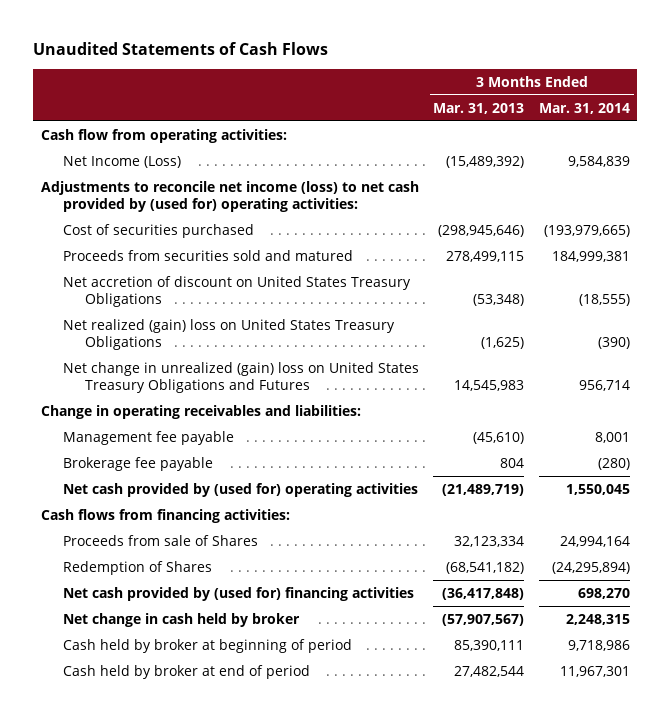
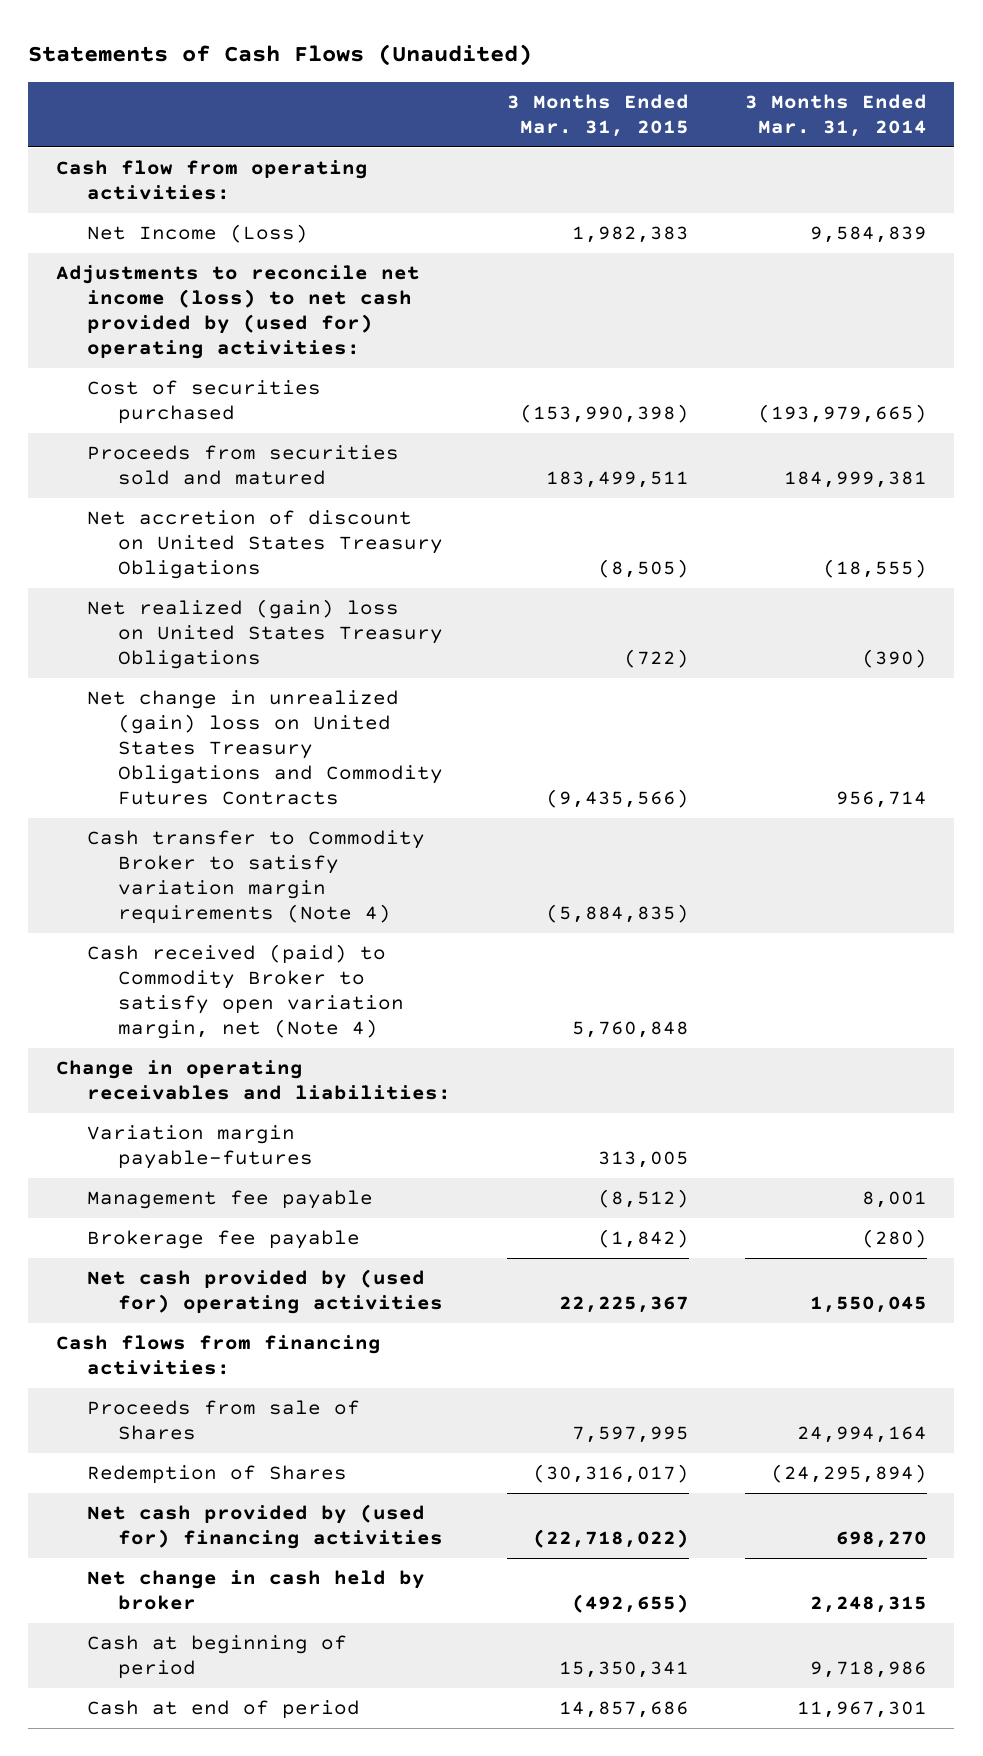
- Unaudited Statements of Cash Flows
+ Statements of Cash Flows (Unaudited)
- | 3 Months Ended Mar. 31, 2013 | 3 Months Ended Mar. 31, 2014
+ | 3 Months Ended Mar. 31, 2015 | 3 Months Ended Mar. 31, 2014
- Net change in unrealized (gain) loss on United States Treasury Obligations and Futures | 14,545,983 | 956,714
+ Net change in unrealized (gain) loss on United States Treasury Obligations and Commodity Futures Contracts | (9,435,566) | 956,714
+ Cash transfer to Commodity Broker to satisfy variation margin requirements (Note 4) | (5,884,835) |
+ Cash received (paid) to Commodity Broker to satisfy open variation margin, net (Note 4) | 5,760,848 |
+ Variation margin payable-futures | 313,005 |
- Cash held by broker at beginning of period | 85,390,111 | 9,718,986
- Cash held by broker at end of period | 27,482,544 | 11,967,301
+ Cash at beginning of period | 15,350,341 | 9,718,986
+ Cash at end of period | 14,857,686 | 11,967,301

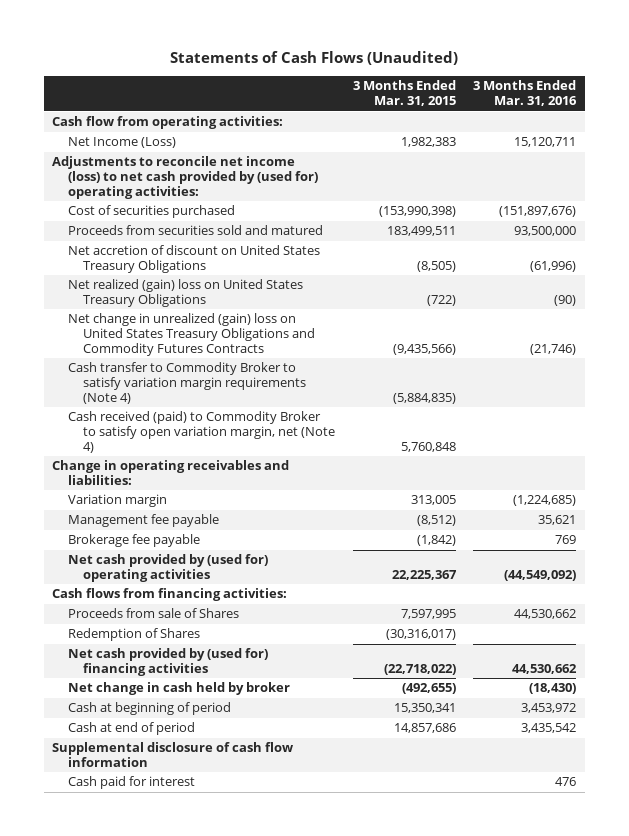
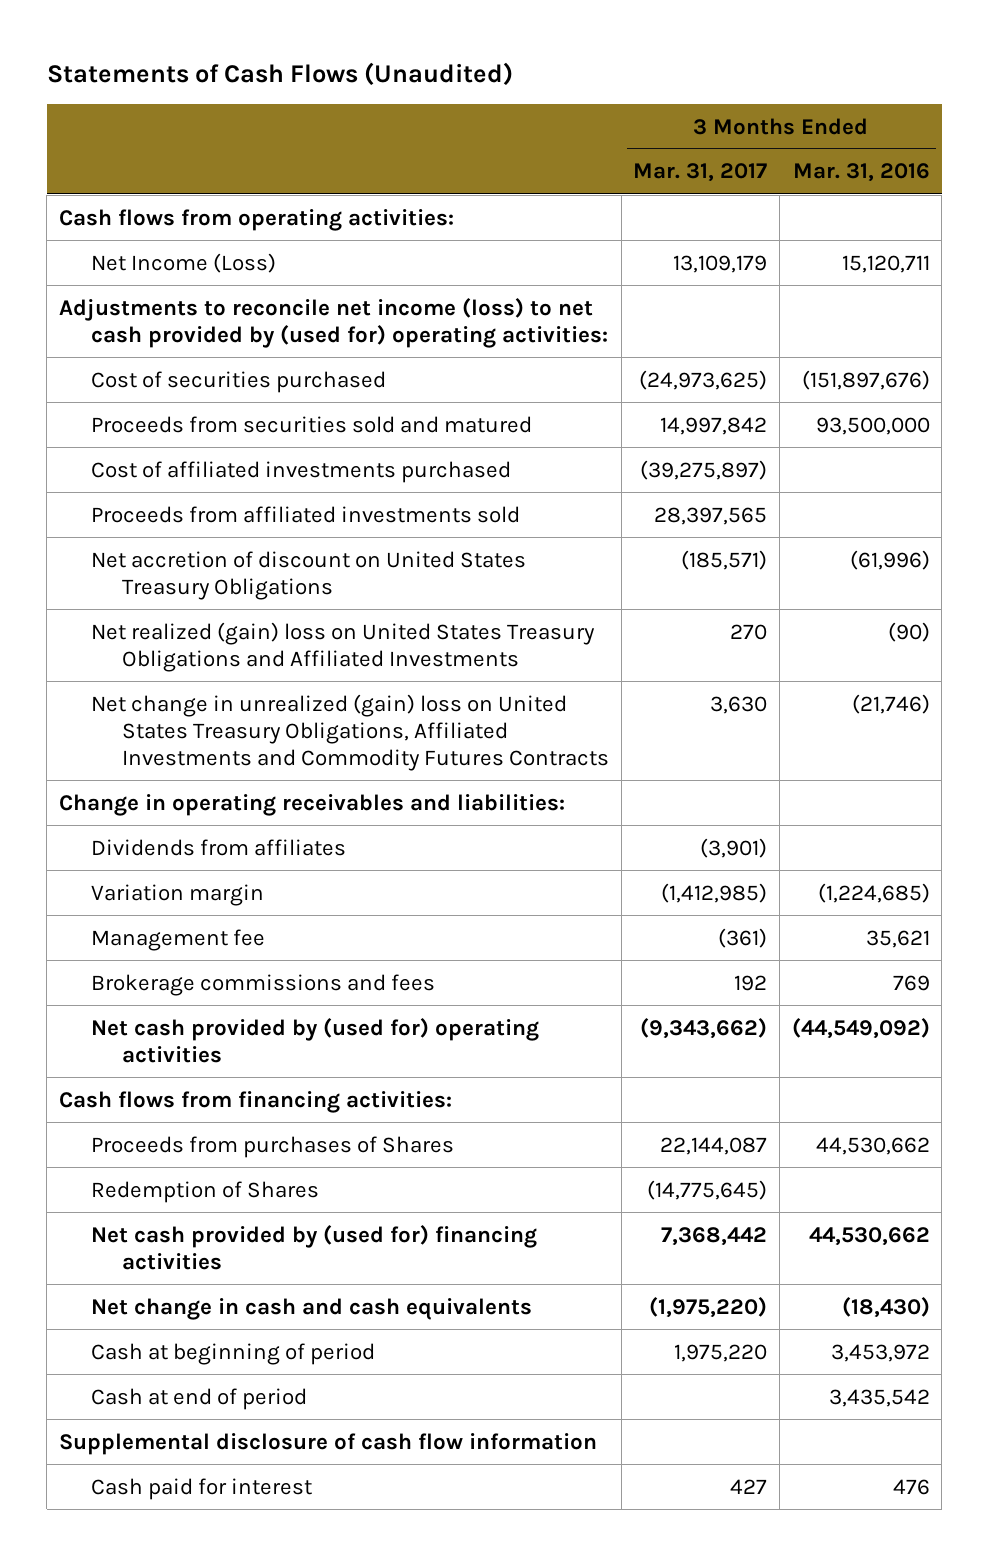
- | 3 Months Ended Mar. 31, 2015 | 3 Months Ended Mar. 31, 2016
+ | 3 Months Ended Mar. 31, 2017 | 3 Months Ended Mar. 31, 2016
- Cash flow from operating activities:
+ Cash flows from operating activities:
+ Cost of affiliated investments purchased | (39,275,897) |
+ Proceeds from affiliated investments sold | 28,397,565 |
- Net realized (gain) loss on United States Treasury Obligations | (722) | (90)
- Net change in unrealized (gain) loss on United States Treasury Obligations and Commodity Futures Contracts | (9,435,566) | (21,746)
- Cash transfer to Commodity Broker to satisfy variation margin requirements (Note 4) | (5,884,835) |
- Cash received (paid) to Commodity Broker to satisfy open variation margin, net (Note 4) | 5,760,848 |
+ Net realized (gain) loss on United States Treasury Obligations and Affiliated Investments | 270 | (90)
+ Net change in unrealized (gain) loss on United States Treasury Obligations, Affiliated Investments and Commodity Futures Contracts | 3,630 | (21,746)
+ Dividends from affiliates | (3,901) |
- Management fee payable | (8,512) | 35,621
- Brokerage fee payable | (1,842) | 769
+ Management fee | (361) | 35,621
+ Brokerage commissions and fees | 192 | 769
- Proceeds from sale of Shares | 7,597,995 | 44,530,662
+ Proceeds from purchases of Shares | 22,144,087 | 44,530,662
- Net change in cash held by broker | (492,655) | (18,430)
+ Net change in cash and cash equivalents | (1,975,220) | (18,430)

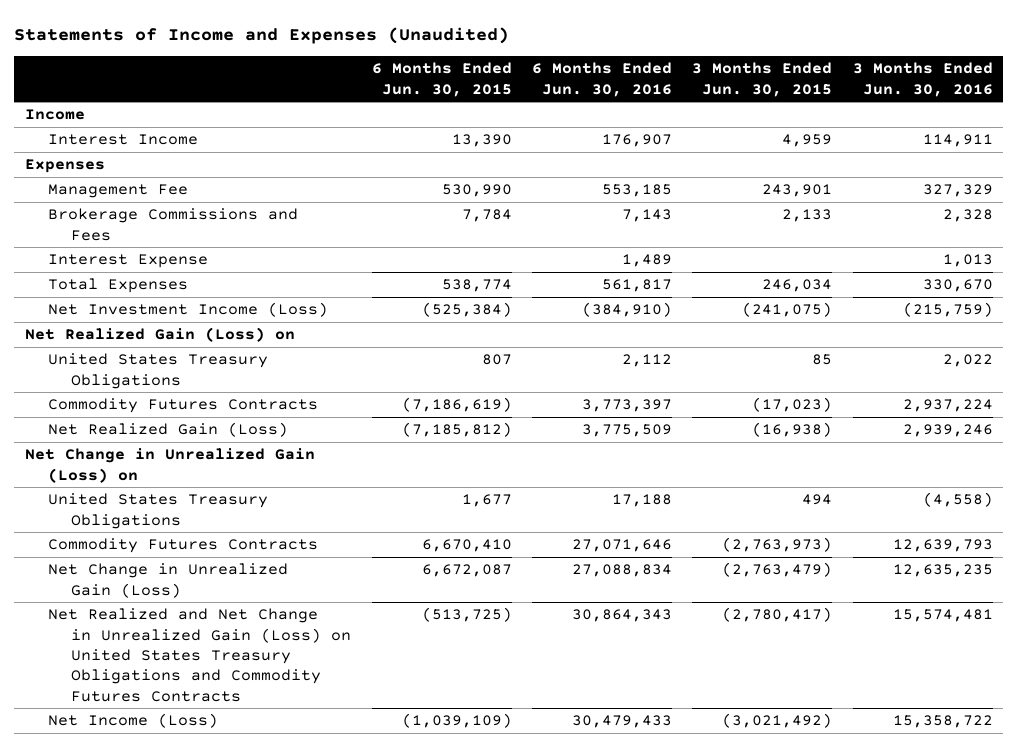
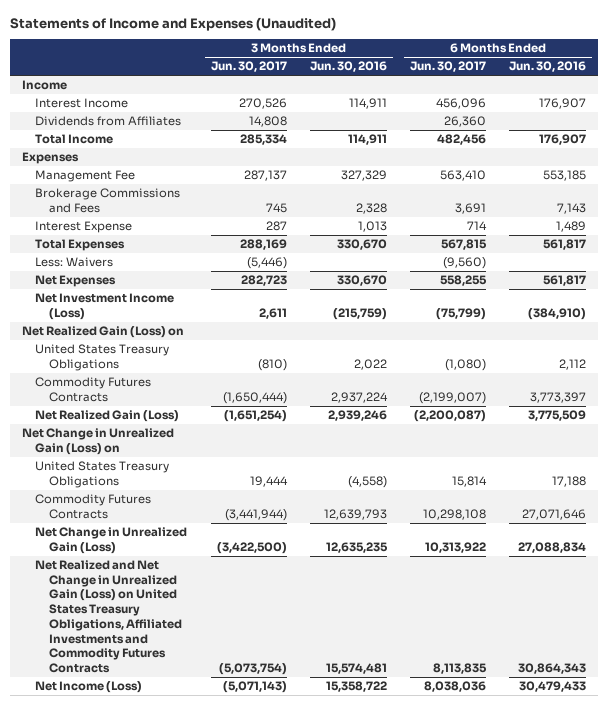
- | 6 Months Ended Jun. 30, 2015 | 6 Months Ended Jun. 30, 2016 | 3 Months Ended Jun. 30, 2015 | 3 Months Ended Jun. 30, 2016
+ | 3 Months Ended Jun. 30, 2017 | 3 Months Ended Jun. 30, 2016 | 6 Months Ended Jun. 30, 2017 | 6 Months Ended Jun. 30, 2016
+ Dividends from Affiliates | 14,808 | | 26,360 |
+ Total Income | 285,334 | 114,911 | 482,456 | 176,907
+ Less: Waivers | (5,446) | | (9,560) |
+ Net Expenses | 282,723 | 330,670 | 558,255 | 561,817
- Net Realized and Net Change in Unrealized Gain (Loss) on United States Treasury Obligations and Commodity Futures Contracts | (513,725) | 30,864,343 | (2,780,417) | 15,574,481
+ Net Realized and Net Change in Unrealized Gain (Loss) on United States Treasury Obligations, Affiliated Investments and Commodity Futures Contracts | (5,073,754) | 15,574,481 | 8,113,835 | 30,864,343

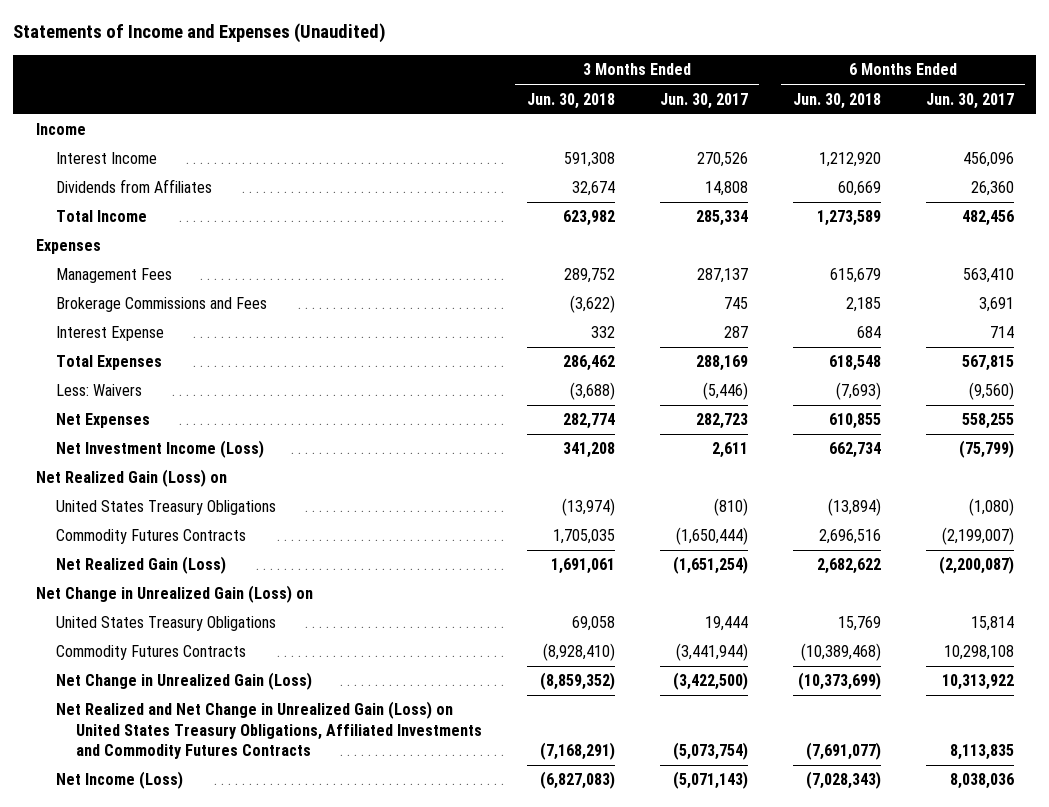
- | 3 Months Ended Jun. 30, 2017 | 3 Months Ended Jun. 30, 2016 | 6 Months Ended Jun. 30, 2017 | 6 Months Ended Jun. 30, 2016
+ | 3 Months Ended Jun. 30, 2018 | 3 Months Ended Jun. 30, 2017 | 6 Months Ended Jun. 30, 2018 | 6 Months Ended Jun. 30, 2017
- Management Fee | 287,137 | 327,329 | 563,410 | 553,185
+ Management Fees | 289,752 | 287,137 | 615,679 | 563,410

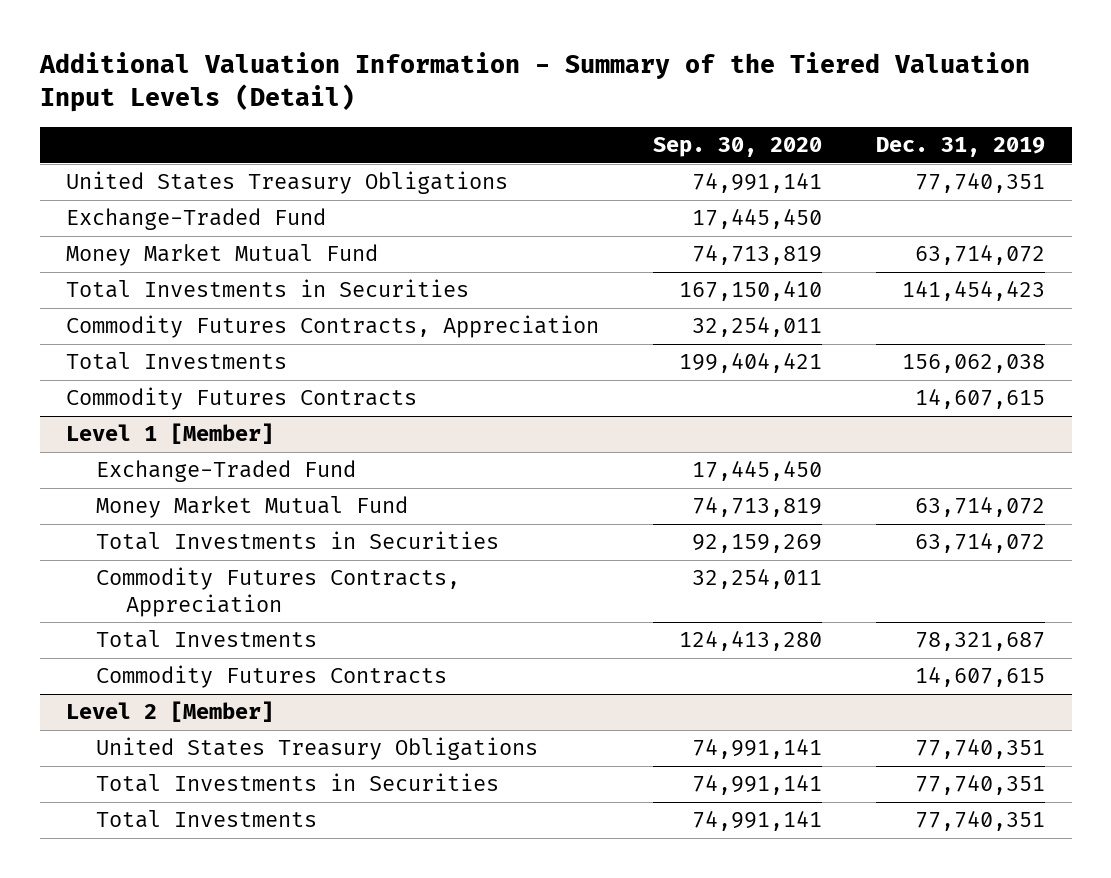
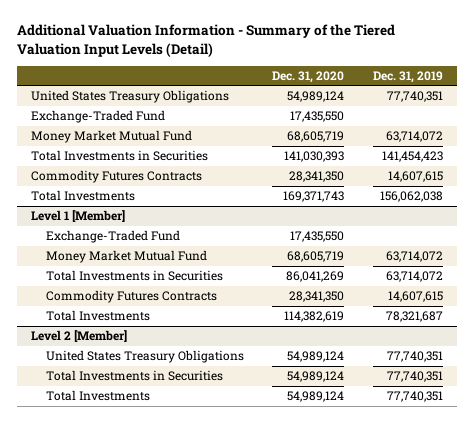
- | Sep. 30, 2020 | Dec. 31, 2019
+ | Dec. 31, 2020 | Dec. 31, 2019
- Commodity Futures Contracts, Appreciation | 32,254,011 |
moved down: Total Investments | 169,371,743 | 156,062,038
@ Level 1 [Member]
- Commodity Futures Contracts, Appreciation | 32,254,011 |
moved down: Total Investments | 114,382,619 | 78,321,687

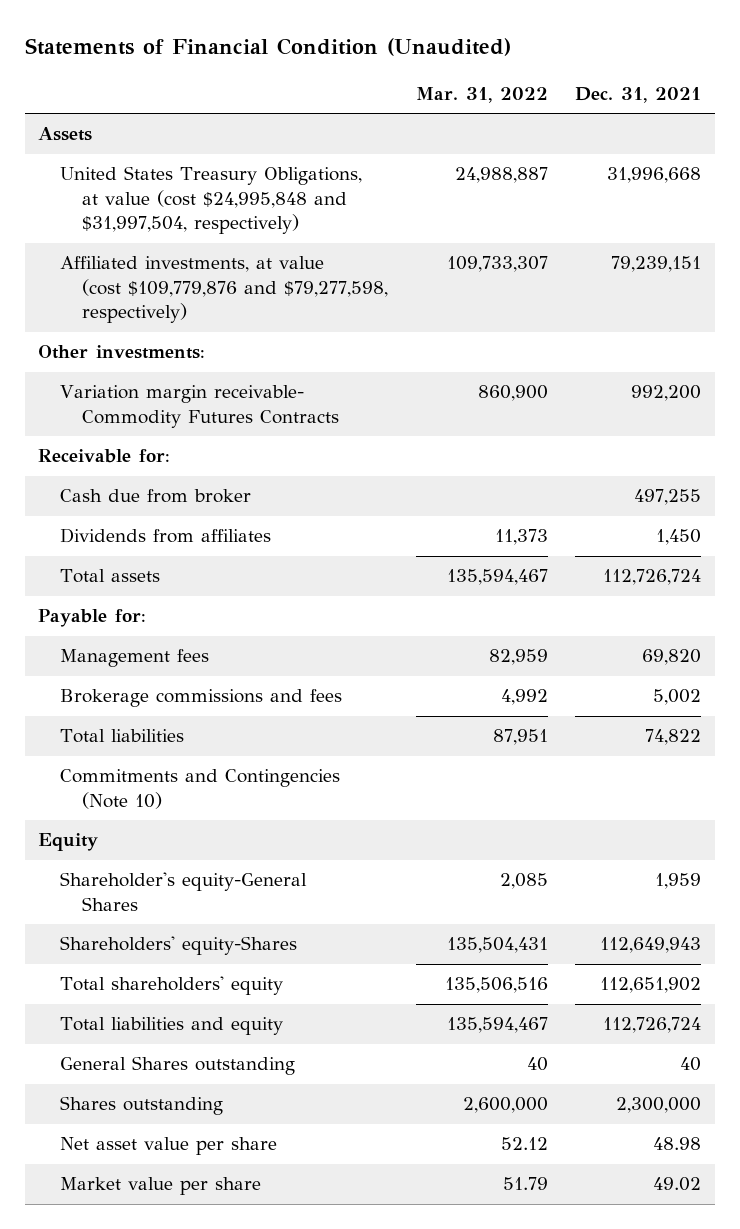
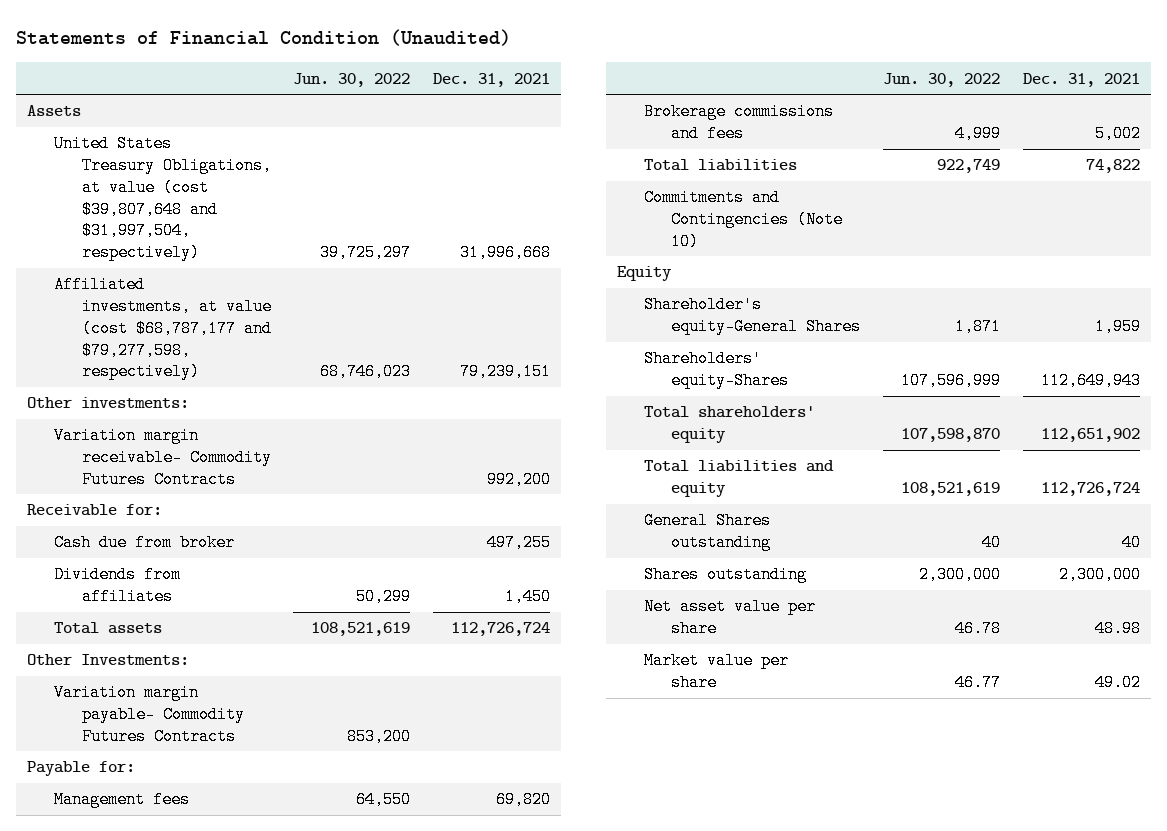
- | Mar. 31, 2022 | Dec. 31, 2021
+ | Jun. 30, 2022 | Dec. 31, 2021
- United States Treasury Obligations, at value (cost $24,995,848 and $31,997,504, respectively) | 24,988,887 | 31,996,668
- Affiliated investments, at value (cost $109,779,876 and $79,277,598, respectively) | 109,733,307 | 79,239,151
+ United States Treasury Obligations, at value (cost $39,807,648 and $31,997,504, respectively) | 39,725,297 | 31,996,668
+ Affiliated investments, at value (cost $68,787,177 and $79,277,598, respectively) | 68,746,023 | 79,239,151
+ Other Investments:
+ Variation margin payable- Commodity Futures Contracts | 853,200 |

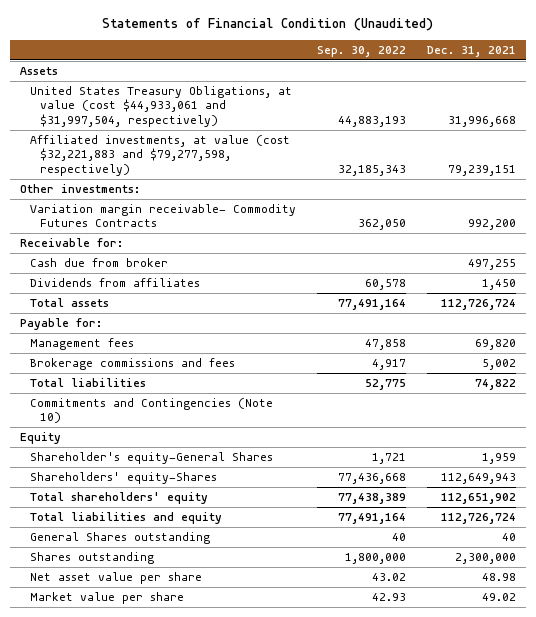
- | Jun. 30, 2022 | Dec. 31, 2021
+ | Sep. 30, 2022 | Dec. 31, 2021
- United States Treasury Obligations, at value (cost $39,807,648 and $31,997,504, respectively) | 39,725,297 | 31,996,668
- Affiliated investments, at value (cost $68,787,177 and $79,277,598, respectively) | 68,746,023 | 79,239,151
+ United States Treasury Obligations, at value (cost $44,933,061 and $31,997,504, respectively) | 44,883,193 | 31,996,668
+ Affiliated investments, at value (cost $32,221,883 and $79,277,598, respectively) | 32,185,343 | 79,239,151
- Other Investments:
- Variation margin payable- Commodity Futures Contracts | 853,200 |

